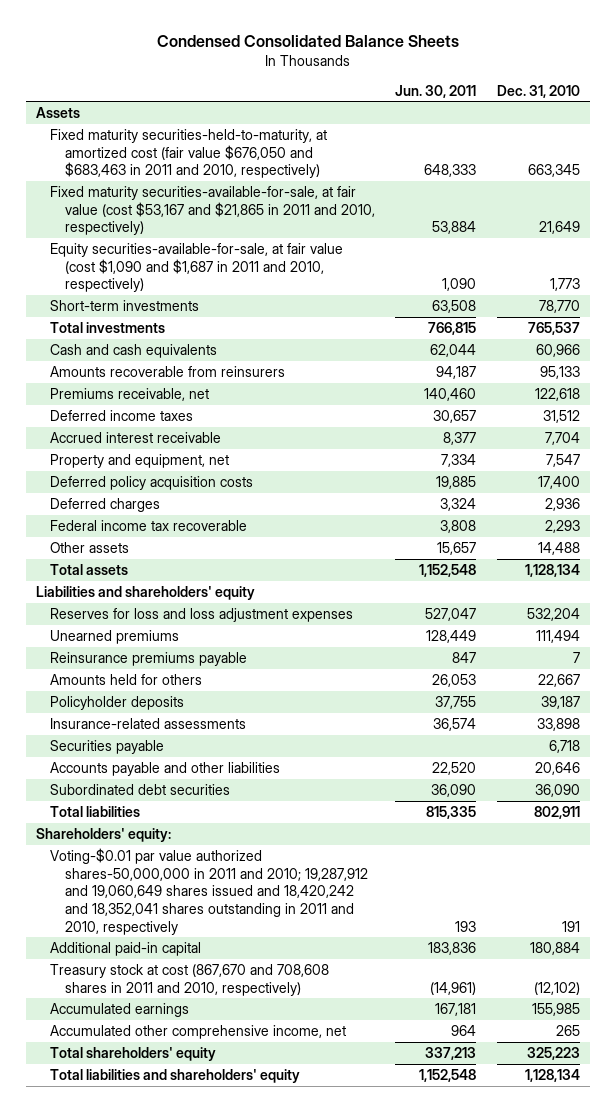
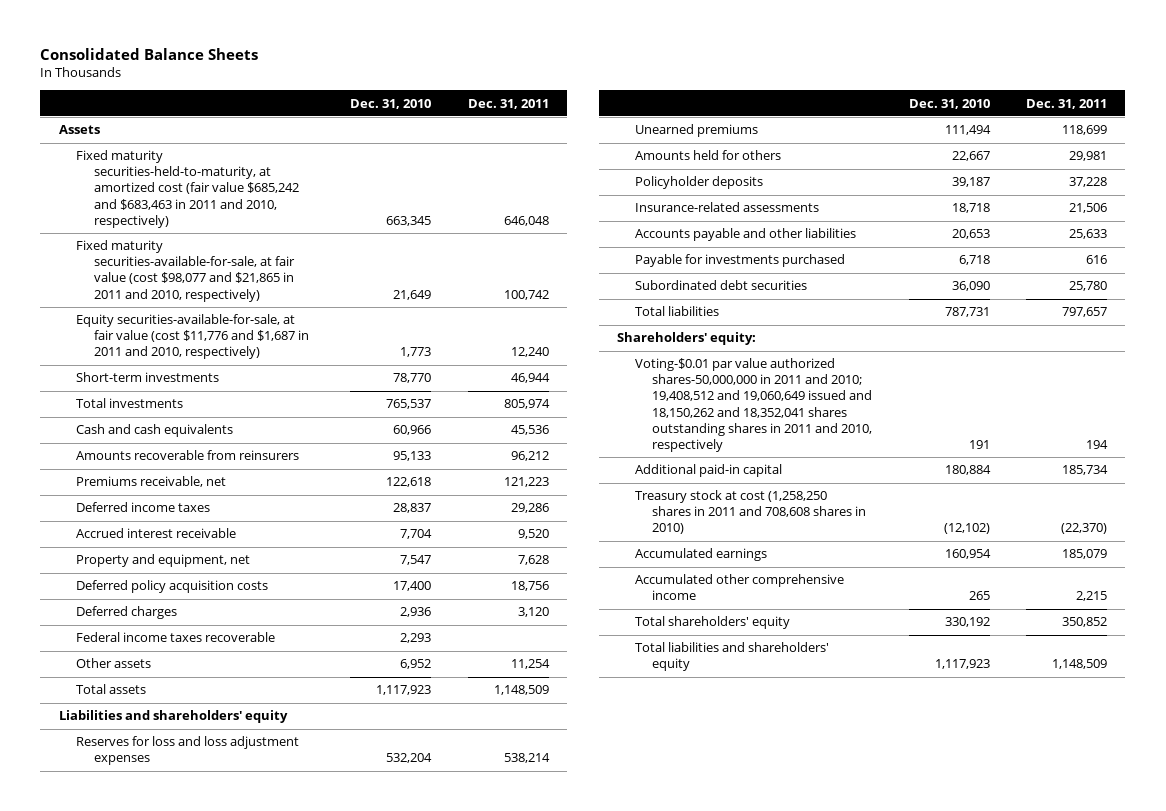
- Condensed Consolidated Balance Sheets
+ Consolidated Balance Sheets
- | Jun. 30, 2011 | Dec. 31, 2010
+ | Dec. 31, 2010 | Dec. 31, 2011
- Fixed maturity securities-held-to-maturity, at amortized cost (fair value $676,050 and $683,463 in 2011 and 2010, respectively) | 648,333 | 663,345
- Fixed maturity securities-available-for-sale, at fair value (cost $53,167 and $21,865 in 2011 and 2010, respectively) | 53,884 | 21,649
- Equity securities-available-for-sale, at fair value (cost $1,090 and $1,687 in 2011 and 2010, respectively) | 1,090 | 1,773
+ Fixed maturity securities-held-to-maturity, at amortized cost (fair value $685,242 and $683,463 in 2011 and 2010, respectively) | 663,345 | 646,048
+ Fixed maturity securities-available-for-sale, at fair value (cost $98,077 and $21,865 in 2011 and 2010, respectively) | 21,649 | 100,742
+ Equity securities-available-for-sale, at fair value (cost $11,776 and $1,687 in 2011 and 2010, respectively) | 1,773 | 12,240
- Deferred income taxes | 30,657 | 31,512
+ Deferred income taxes | 28,837 | 29,286
- Federal income tax recoverable | 3,808 | 2,293
- Other assets | 15,657 | 14,488
- Total assets | 1,152,548 | 1,128,134
+ Federal income taxes recoverable | 2,293 |
+ Other assets | 6,952 | 11,254
+ Total assets | 1,117,923 | 1,148,509
- Reinsurance premiums payable | 847 | 7
- Insurance-related assessments | 36,574 | 33,898
- Securities payable | | 6,718
- Accounts payable and other liabilities | 22,520 | 20,646
+ Insurance-related assessments | 18,718 | 21,506
+ Accounts payable and other liabilities | 20,653 | 25,633
+ Payable for investments purchased | 6,718 | 616
- Total liabilities | 815,335 | 802,911
+ Total liabilities | 787,731 | 797,657
- Voting-$0.01 par value authorized shares-50,000,000 in 2011 and 2010; 19,287,912 and 19,060,649 shares issued and 18,420,242 and 18,352,041 shares outstanding in 2011 and 2010, respectively | 193 | 191
+ Voting-$0.01 par value authorized shares-50,000,000 in 2011 and 2010; 19,408,512 and 19,060,649 issued and 18,150,262 and 18,352,041 shares outstanding shares in 2011 and 2010, respectively | 191 | 194
- Treasury stock at cost (867,670 and 708,608 shares in 2011 and 2010, respectively) | (14,961) | (12,102)
- Accumulated earnings | 167,181 | 155,985
- Accumulated other comprehensive income, net | 964 | 265
- Total shareholders' equity | 337,213 | 325,223
- Total liabilities and shareholders' equity | 1,152,548 | 1,128,134
+ Treasury stock at cost (1,258,250 shares in 2011 and 708,608 shares in 2010) | (12,102) | (22,370)
+ Accumulated earnings | 160,954 | 185,079
+ Accumulated other comprehensive income | 265 | 2,215
+ Total shareholders' equity | 330,192 | 350,852
+ Total liabilities and shareholders' equity | 1,117,923 | 1,148,509

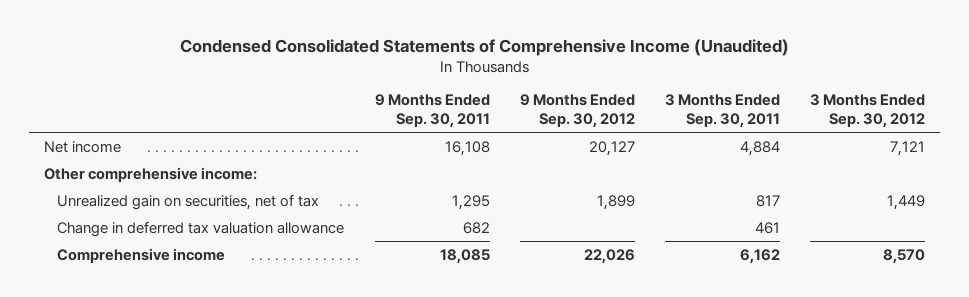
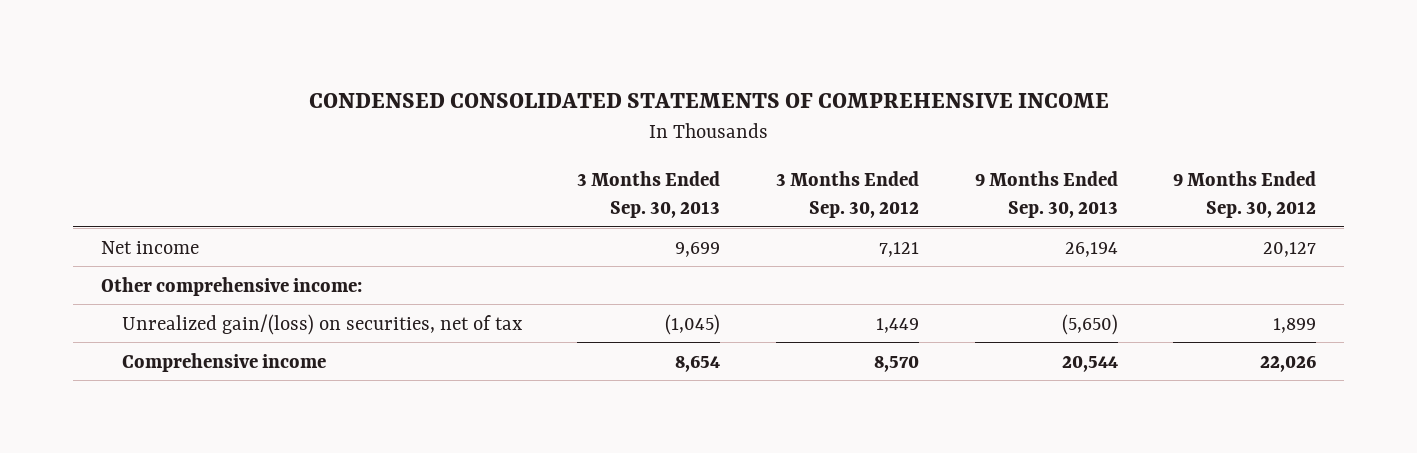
- Condensed Consolidated Statements of Comprehensive Income (Unaudited)
+ CONDENSED CONSOLIDATED STATEMENTS OF COMPREHENSIVE INCOME
- | 9 Months Ended Sep. 30, 2011 | 9 Months Ended Sep. 30, 2012 | 3 Months Ended Sep. 30, 2011 | 3 Months Ended Sep. 30, 2012
+ | 3 Months Ended Sep. 30, 2013 | 3 Months Ended Sep. 30, 2012 | 9 Months Ended Sep. 30, 2013 | 9 Months Ended Sep. 30, 2012
- Unrealized gain on securities, net of tax | 1,295 | 1,899 | 817 | 1,449
- Change in deferred tax valuation allowance | 682 | | 461 |
+ Unrealized gain/(loss) on securities, net of tax | (1,045) | 1,449 | (5,650) | 1,899

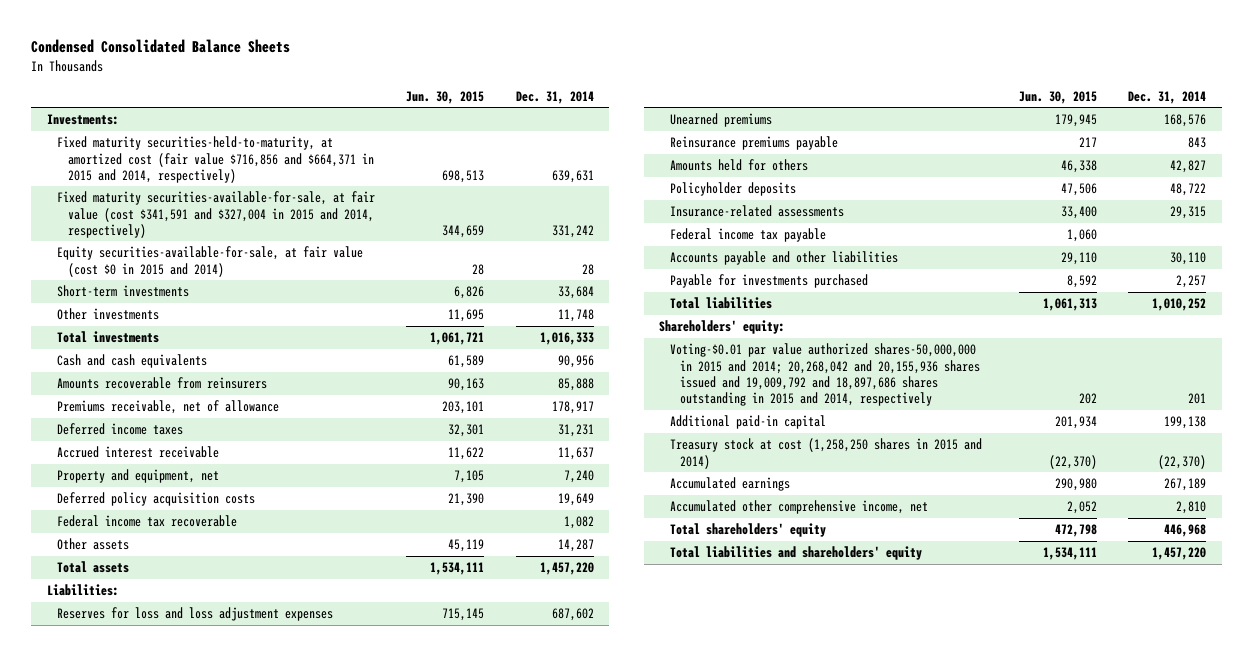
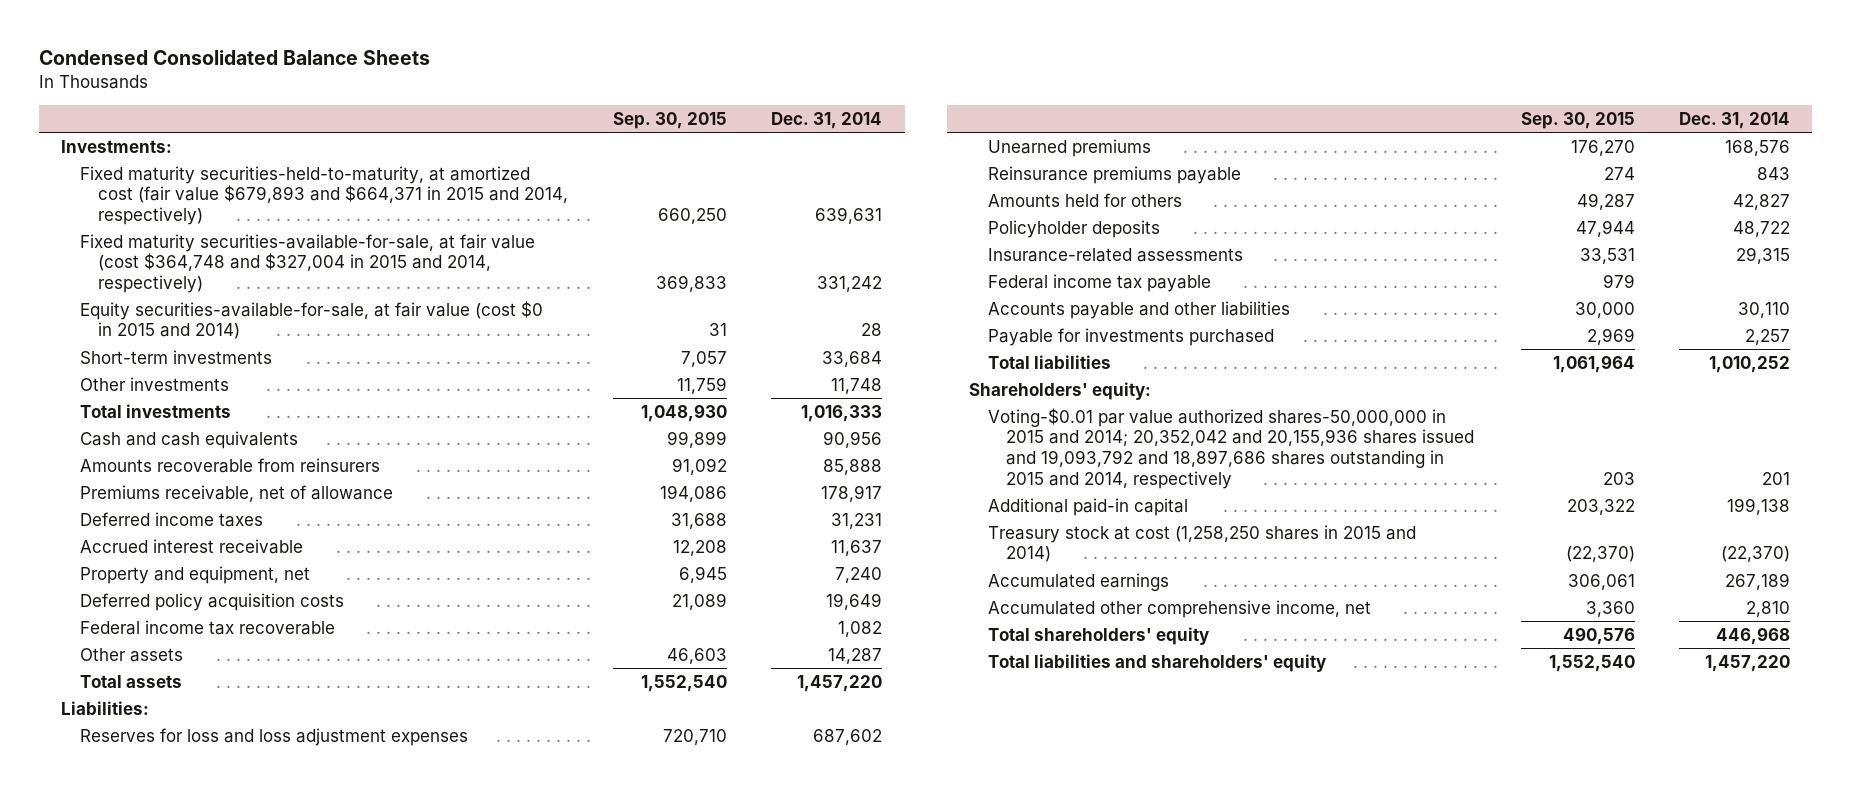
- | Jun. 30, 2015 | Dec. 31, 2014
+ | Sep. 30, 2015 | Dec. 31, 2014
- Fixed maturity securities-held-to-maturity, at amortized cost (fair value $716,856 and $664,371 in 2015 and 2014, respectively) | 698,513 | 639,631
- Fixed maturity securities-available-for-sale, at fair value (cost $341,591 and $327,004 in 2015 and 2014, respectively) | 344,659 | 331,242
+ Fixed maturity securities-held-to-maturity, at amortized cost (fair value $679,893 and $664,371 in 2015 and 2014, respectively) | 660,250 | 639,631
+ Fixed maturity securities-available-for-sale, at fair value (cost $364,748 and $327,004 in 2015 and 2014, respectively) | 369,833 | 331,242
- Voting-$0.01 par value authorized shares-50,000,000 in 2015 and 2014; 20,268,042 and 20,155,936 shares issued and 19,009,792 and 18,897,686 shares outstanding in 2015 and 2014, respectively | 202 | 201
+ Voting-$0.01 par value authorized shares-50,000,000 in 2015 and 2014; 20,352,042 and 20,155,936 shares issued and 19,093,792 and 18,897,686 shares outstanding in 2015 and 2014, respectively | 203 | 201

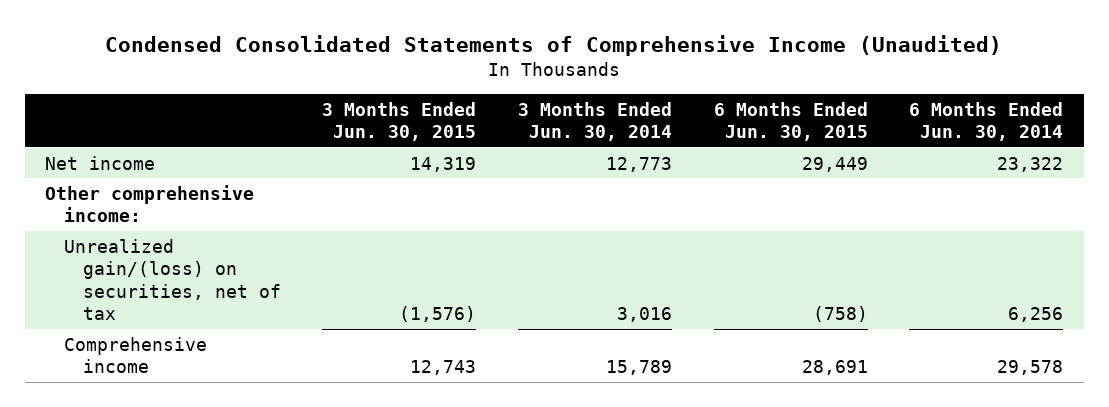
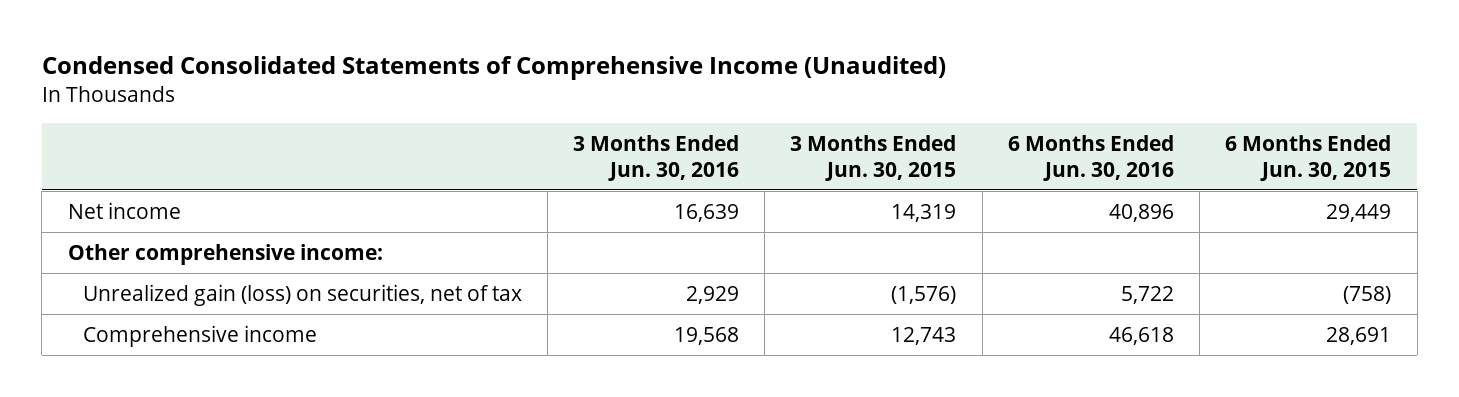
- | 3 Months Ended Jun. 30, 2015 | 3 Months Ended Jun. 30, 2014 | 6 Months Ended Jun. 30, 2015 | 6 Months Ended Jun. 30, 2014
+ | 3 Months Ended Jun. 30, 2016 | 3 Months Ended Jun. 30, 2015 | 6 Months Ended Jun. 30, 2016 | 6 Months Ended Jun. 30, 2015
- Unrealized gain/(loss) on securities, net of tax | (1,576) | 3,016 | (758) | 6,256
+ Unrealized gain (loss) on securities, net of tax | 2,929 | (1,576) | 5,722 | (758)

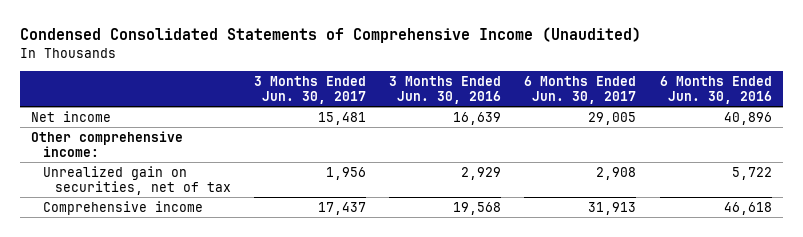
- | 3 Months Ended Jun. 30, 2016 | 3 Months Ended Jun. 30, 2015 | 6 Months Ended Jun. 30, 2016 | 6 Months Ended Jun. 30, 2015
+ | 3 Months Ended Jun. 30, 2017 | 3 Months Ended Jun. 30, 2016 | 6 Months Ended Jun. 30, 2017 | 6 Months Ended Jun. 30, 2016
- Unrealized gain (loss) on securities, net of tax | 2,929 | (1,576) | 5,722 | (758)
+ Unrealized gain on securities, net of tax | 1,956 | 2,929 | 2,908 | 5,722

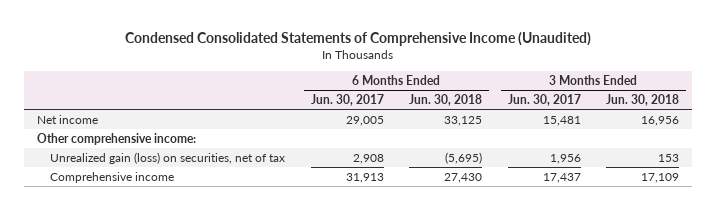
- | 3 Months Ended Jun. 30, 2017 | 3 Months Ended Jun. 30, 2016 | 6 Months Ended Jun. 30, 2017 | 6 Months Ended Jun. 30, 2016
+ | 6 Months Ended Jun. 30, 2017 | 6 Months Ended Jun. 30, 2018 | 3 Months Ended Jun. 30, 2017 | 3 Months Ended Jun. 30, 2018
- Unrealized gain on securities, net of tax | 1,956 | 2,929 | 2,908 | 5,722
+ Unrealized gain (loss) on securities, net of tax | 2,908 | (5,695) | 1,956 | 153

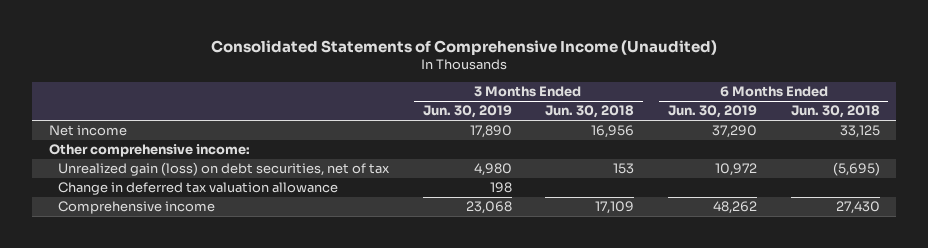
- Condensed Consolidated Statements of Comprehensive Income (Unaudited)
+ Consolidated Statements of Comprehensive Income (Unaudited)
- | 6 Months Ended Jun. 30, 2017 | 6 Months Ended Jun. 30, 2018 | 3 Months Ended Jun. 30, 2017 | 3 Months Ended Jun. 30, 2018
+ | 3 Months Ended Jun. 30, 2019 | 3 Months Ended Jun. 30, 2018 | 6 Months Ended Jun. 30, 2019 | 6 Months Ended Jun. 30, 2018
- Unrealized gain (loss) on securities, net of tax | 2,908 | (5,695) | 1,956 | 153
+ Unrealized gain (loss) on debt securities, net of tax | 4,980 | 153 | 10,972 | (5,695)
+ Change in deferred tax valuation allowance | 198 | | |

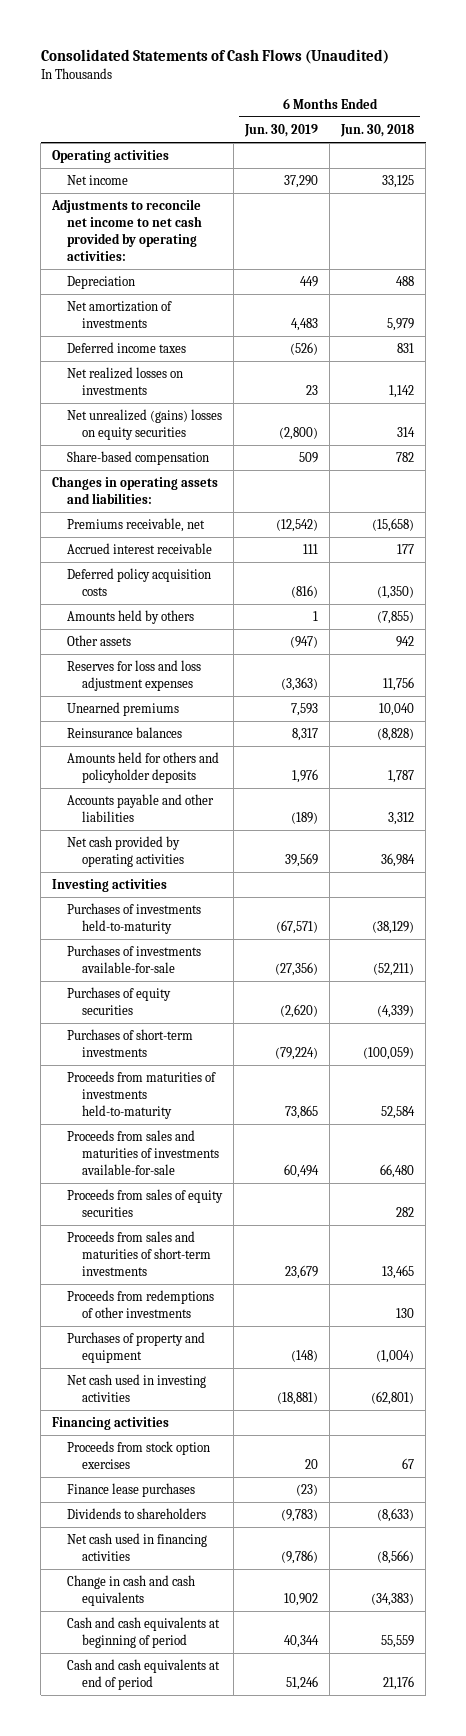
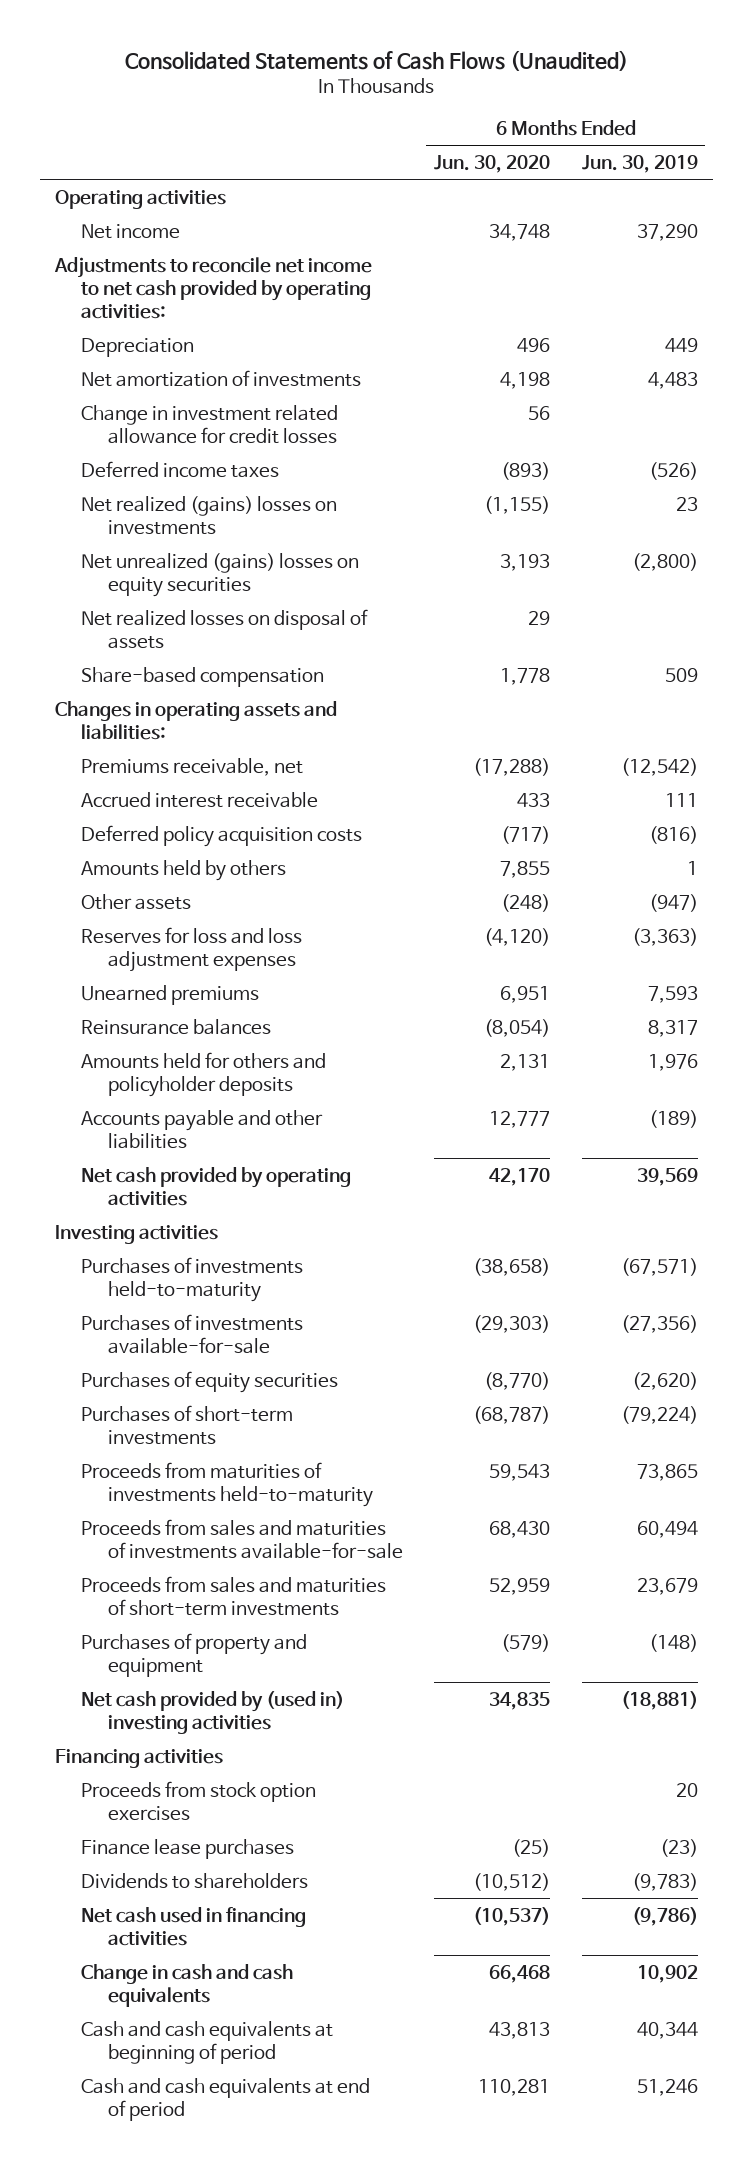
- | 6 Months Ended Jun. 30, 2019 | 6 Months Ended Jun. 30, 2018
+ | 6 Months Ended Jun. 30, 2020 | 6 Months Ended Jun. 30, 2019
+ Change in investment related allowance for credit losses | 56 |
- Net realized losses on investments | 23 | 1,142
+ Net realized (gains) losses on investments | (1,155) | 23
+ Net realized losses on disposal of assets | 29 |
- Proceeds from sales of equity securities | | 282
- Proceeds from redemptions of other investments | | 130
- Net cash used in investing activities | (18,881) | (62,801)
+ Net cash provided by (used in) investing activities | 34,835 | (18,881)

